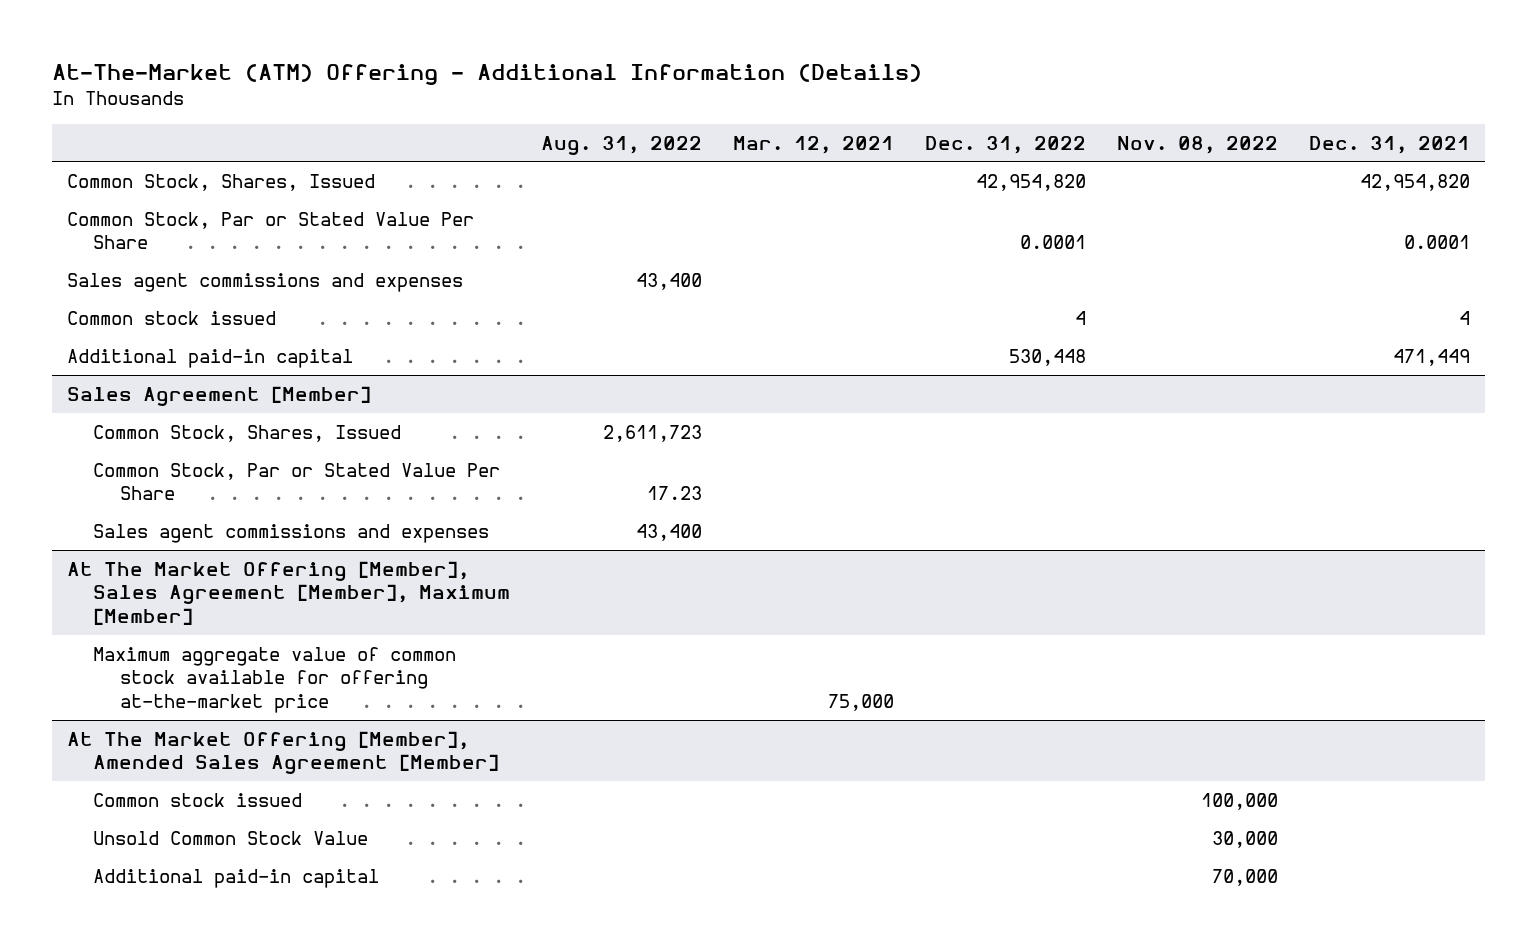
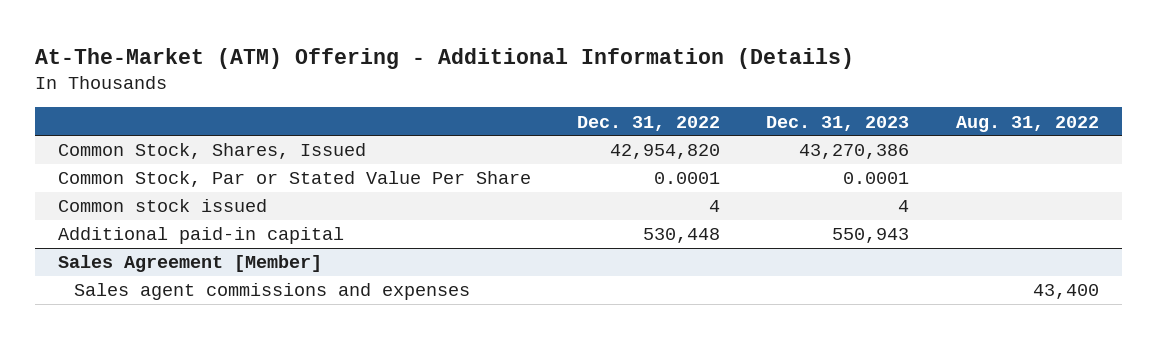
- | Aug. 31, 2022 | Mar. 12, 2021 | Dec. 31, 2022 | Nov. 08, 2022 | Dec. 31, 2021
+ | Dec. 31, 2022 | Dec. 31, 2023 | Aug. 31, 2022
- Sales agent commissions and expenses | 43,400 | | | |
@ Sales Agreement [Member]
- Common Stock, Shares, Issued | 2,611,723 | | | |
- Common Stock, Par or Stated Value Per Share | 17.23 | | | |
- At The Market Offering [Member], Sales Agreement [Member], Maximum [Member]
- Maximum aggregate value of common stock available for offering at-the-market price | | 75,000 | | |
- At The Market Offering [Member], Amended Sales Agreement [Member]
- Common stock issued | | | | 100,000 |
- Unsold Common Stock Value | | | | 30,000 |
- Additional paid-in capital | | | | 70,000 |

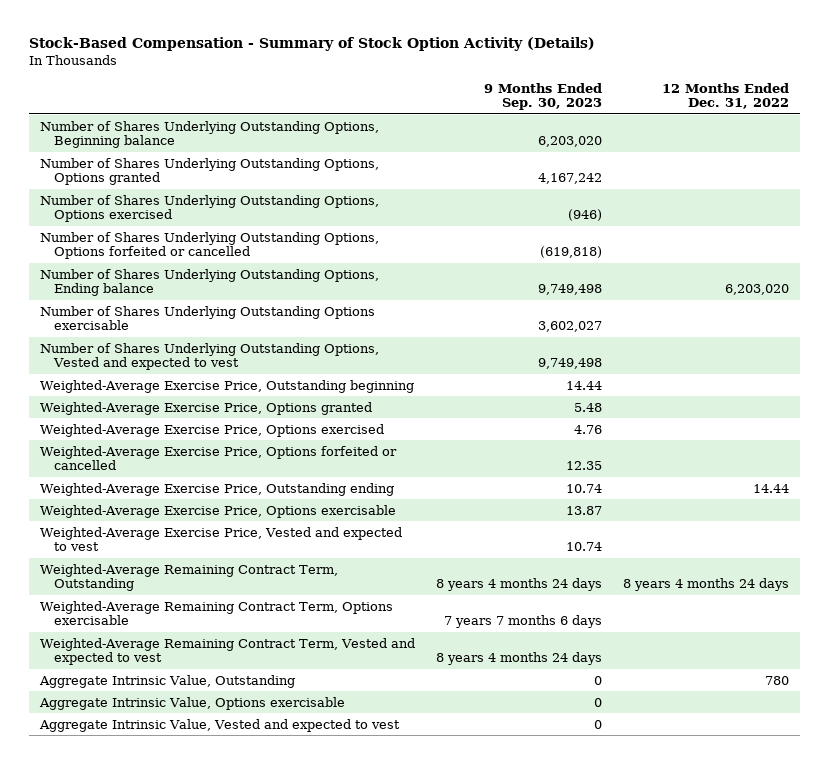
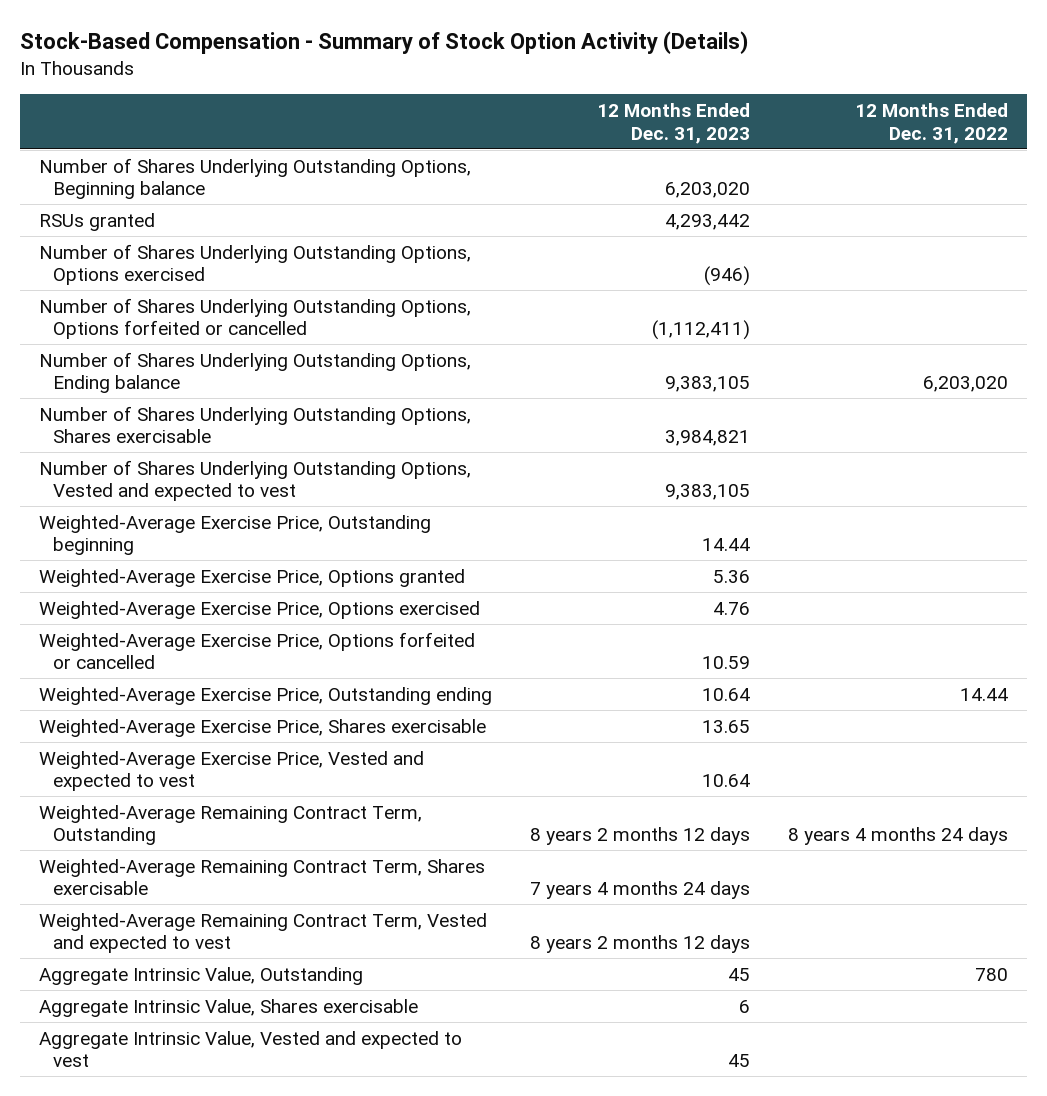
- | 9 Months Ended Sep. 30, 2023 | 12 Months Ended Dec. 31, 2022
+ | 12 Months Ended Dec. 31, 2023 | 12 Months Ended Dec. 31, 2022
- Number of Shares Underlying Outstanding Options, Options granted | 4,167,242 |
+ RSUs granted | 4,293,442 |
- Number of Shares Underlying Outstanding Options exercisable | 3,602,027 |
+ Number of Shares Underlying Outstanding Options, Shares exercisable | 3,984,821 |
- Weighted-Average Exercise Price, Options exercisable | 13.87 |
+ Weighted-Average Exercise Price, Shares exercisable | 13.65 |
- Weighted-Average Remaining Contract Term, Options exercisable | 7 years 7 months 6 days |
+ Weighted-Average Remaining Contract Term, Shares exercisable | 7 years 4 months 24 days |
- Aggregate Intrinsic Value, Options exercisable | 0 |
+ Aggregate Intrinsic Value, Shares exercisable | 6 |

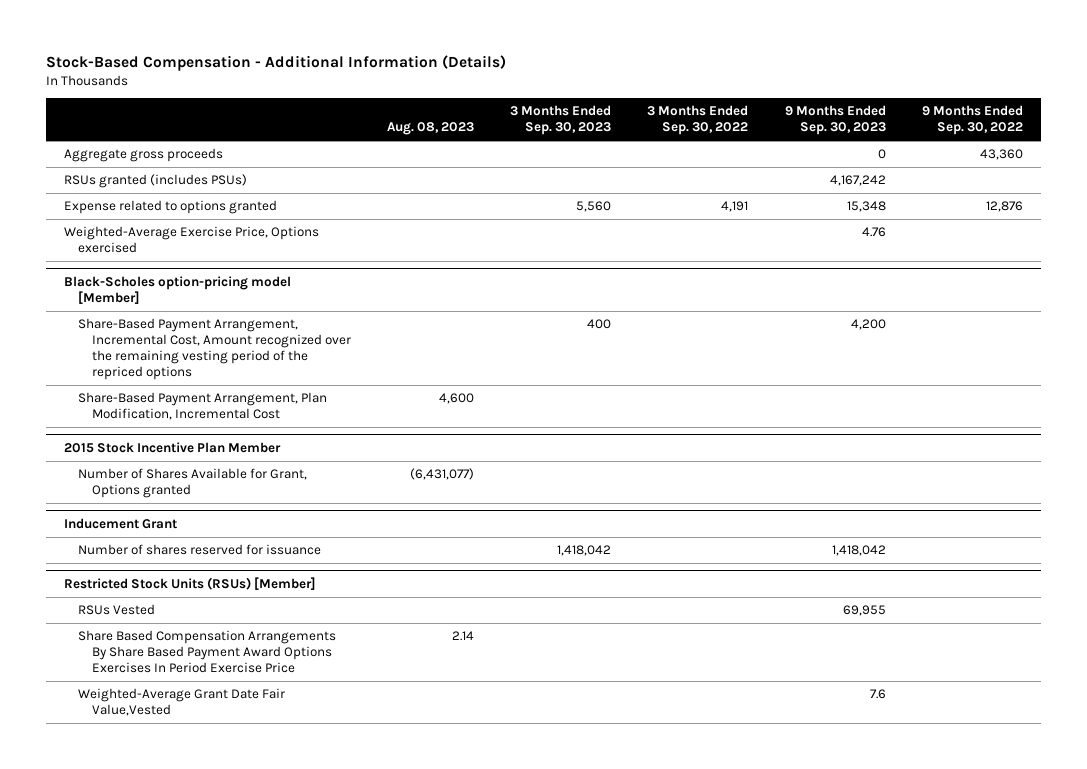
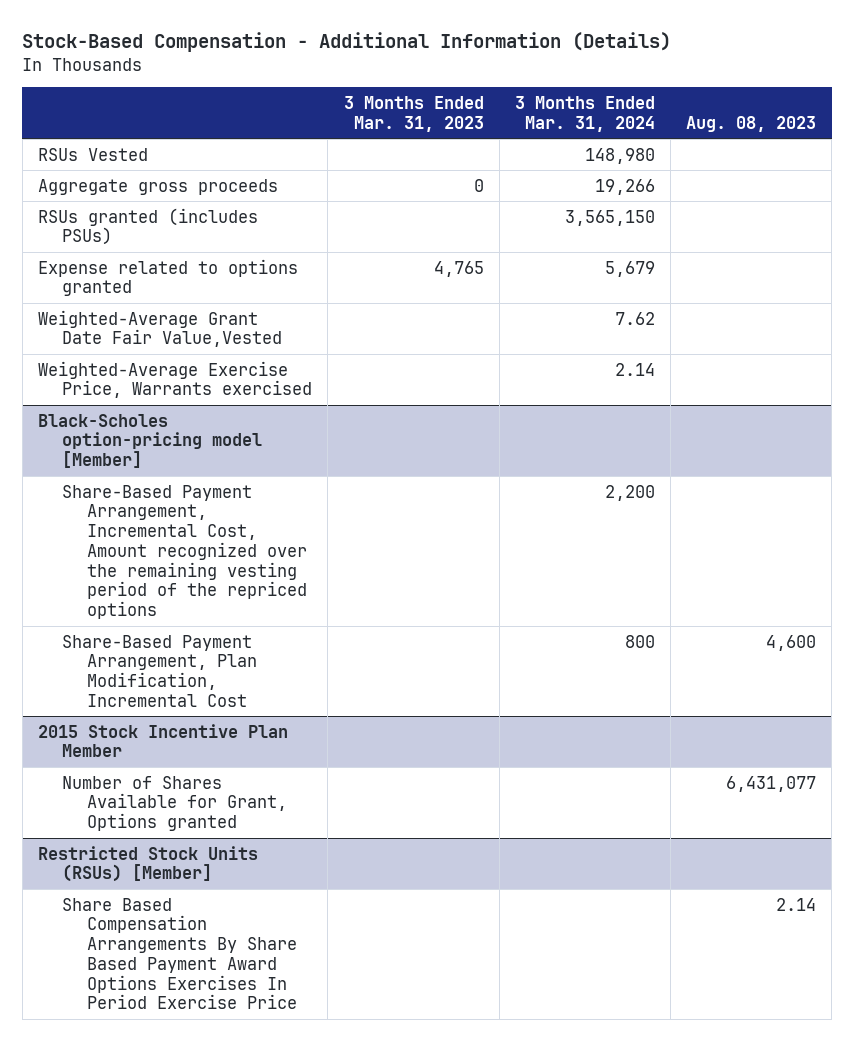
- | Aug. 08, 2023 | 3 Months Ended Sep. 30, 2023 | 3 Months Ended Sep. 30, 2022 | 9 Months Ended Sep. 30, 2023 | 9 Months Ended Sep. 30, 2022
+ | 3 Months Ended Mar. 31, 2023 | 3 Months Ended Mar. 31, 2024 | Aug. 08, 2023
+ RSUs Vested | | 148,980 |
- Weighted-Average Exercise Price, Options exercised | | | | 4.76 |
+ Weighted-Average Grant Date Fair Value,Vested | | 7.62 |
+ Weighted-Average Exercise Price, Warrants exercised | | 2.14 |
@ 2015 Stock Incentive Plan Member
- Number of Shares Available for Grant, Options granted | (6,431,077) | | | |
- Inducement Grant
- Number of shares reserved for issuance | | 1,418,042 | | 1,418,042 |
@ 2015 Stock Incentive Plan Member
+ Number of Shares Available for Grant, Options granted | | | 6,431,077
@ Restricted Stock Units (RSUs) [Member]
- RSUs Vested | | | | 69,955 |
- Weighted-Average Grant Date Fair Value,Vested | | | | 7.6 |

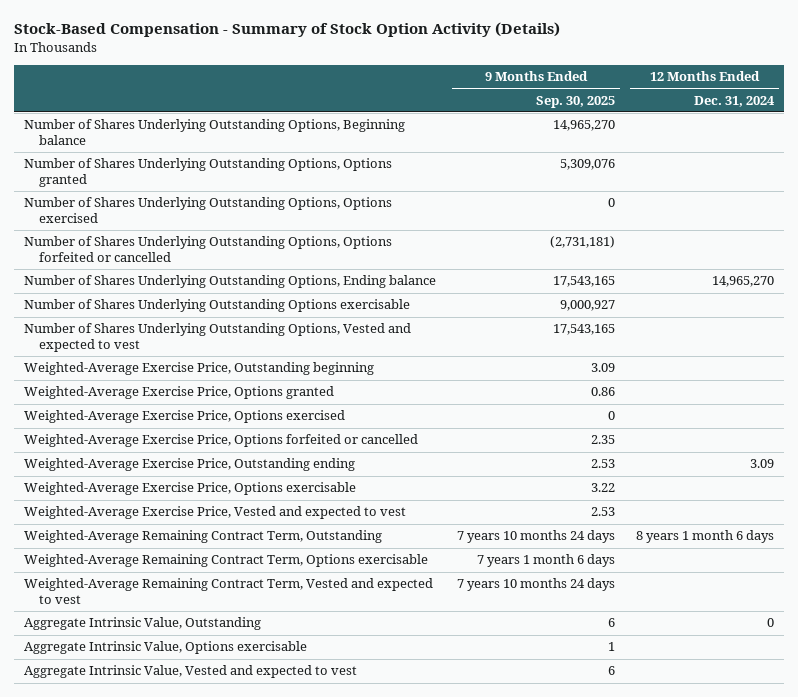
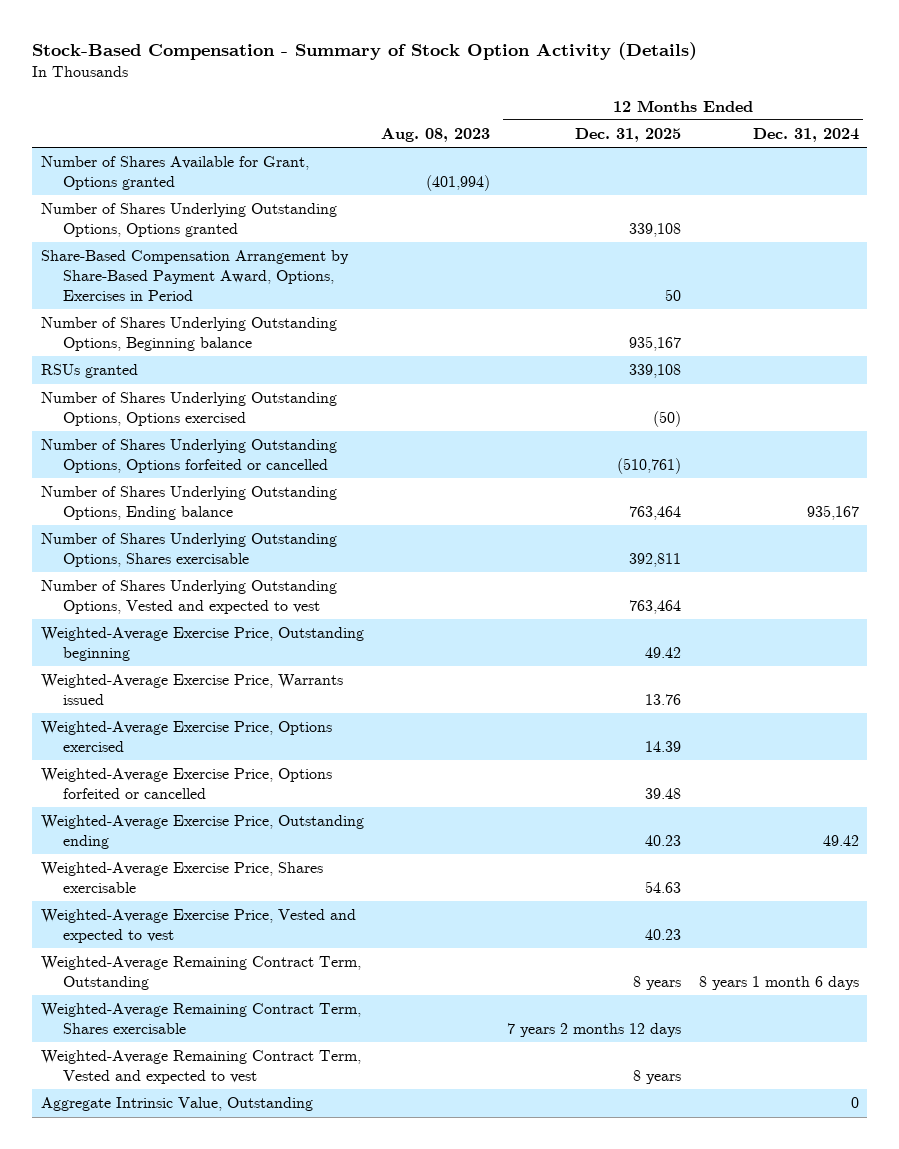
- | 9 Months Ended Sep. 30, 2025 | 12 Months Ended Dec. 31, 2024
+ | Aug. 08, 2023 | 12 Months Ended Dec. 31, 2025 | 12 Months Ended Dec. 31, 2024
+ Number of Shares Available for Grant, Options granted | (401,994) | |
+ Share-Based Compensation Arrangement by Share-Based Payment Award, Options, Exercises in Period | | 50 |
moved down: Number of Shares Underlying Outstanding Options, Beginning balance | | 935,167 |
+ RSUs granted | | 339,108 |
- Number of Shares Underlying Outstanding Options, Ending balance | 17,543,165 | 14,965,270
- Number of Shares Underlying Outstanding Options exercisable | 9,000,927 |
+ Number of Shares Underlying Outstanding Options, Ending balance | | 763,464 | 935,167
+ Number of Shares Underlying Outstanding Options, Shares exercisable | | 392,811 |
- Weighted-Average Exercise Price, Options granted | 0.86 |
+ Weighted-Average Exercise Price, Warrants issued | | 13.76 |
- Weighted-Average Exercise Price, Outstanding ending | 2.53 | 3.09
- Weighted-Average Exercise Price, Options exercisable | 3.22 |
+ Weighted-Average Exercise Price, Outstanding ending | | 40.23 | 49.42
+ Weighted-Average Exercise Price, Shares exercisable | | 54.63 |
- Weighted-Average Remaining Contract Term, Options exercisable | 7 years 1 month 6 days |
+ Weighted-Average Remaining Contract Term, Shares exercisable | | 7 years 2 months 12 days |
- Aggregate Intrinsic Value, Options exercisable | 1 |
- Aggregate Intrinsic Value, Vested and expected to vest | 6 |

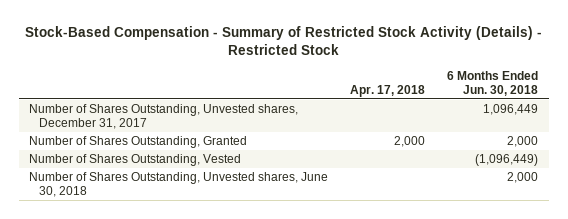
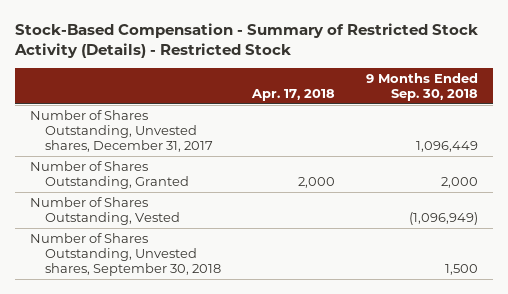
- | Apr. 17, 2018 | 6 Months Ended Jun. 30, 2018
+ | Apr. 17, 2018 | 9 Months Ended Sep. 30, 2018
- Number of Shares Outstanding, Unvested shares, June 30, 2018 | | 2,000
+ Number of Shares Outstanding, Unvested shares, September 30, 2018 | | 1,500

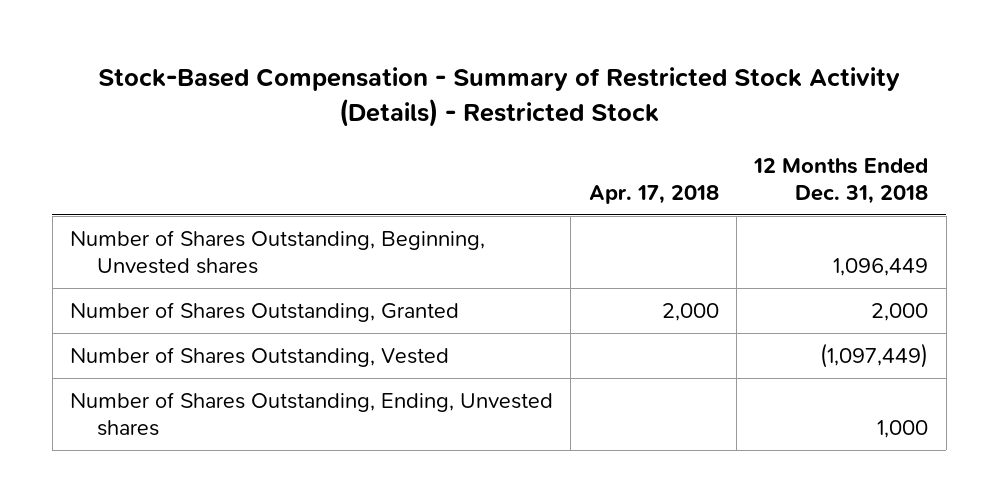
- | Apr. 17, 2018 | 9 Months Ended Sep. 30, 2018
+ | Apr. 17, 2018 | 12 Months Ended Dec. 31, 2018
- Number of Shares Outstanding, Unvested shares, December 31, 2017 | | 1,096,449
+ Number of Shares Outstanding, Beginning, Unvested shares | | 1,096,449
- Number of Shares Outstanding, Unvested shares, September 30, 2018 | | 1,500
+ Number of Shares Outstanding, Ending, Unvested shares | | 1,000

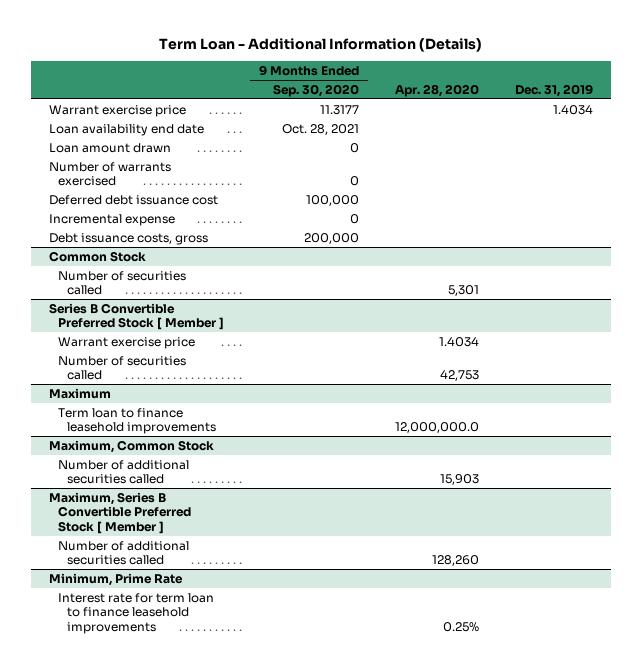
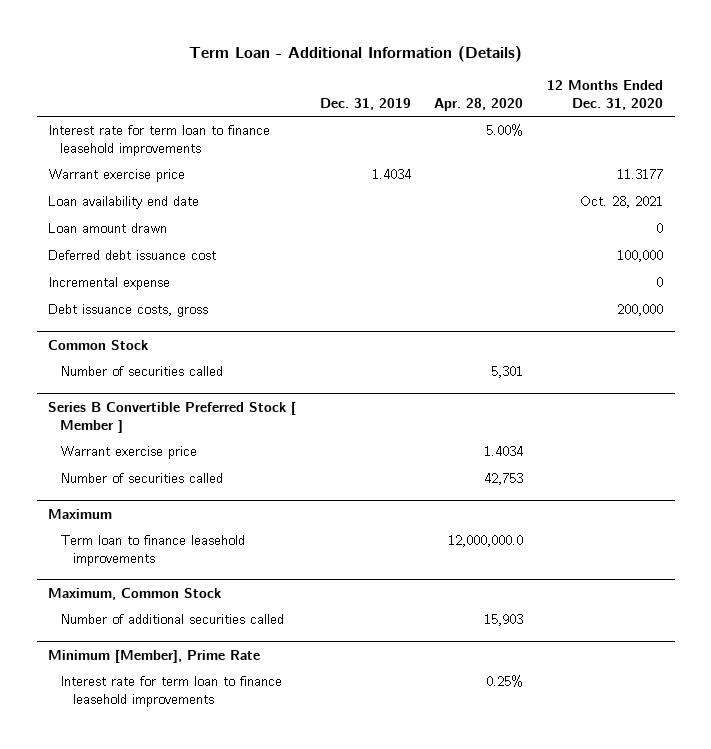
- | 9 Months Ended Sep. 30, 2020 | Apr. 28, 2020 | Dec. 31, 2019
+ | Dec. 31, 2019 | Apr. 28, 2020 | 12 Months Ended Dec. 31, 2020
+ Interest rate for term loan to finance leasehold improvements | | 5.00% |
- Number of warrants exercised | 0 | |
- Maximum, Series B Convertible Preferred Stock [ Member ]
- Number of additional securities called | | 128,260 |
- Minimum, Prime Rate
+ Minimum [Member], Prime Rate

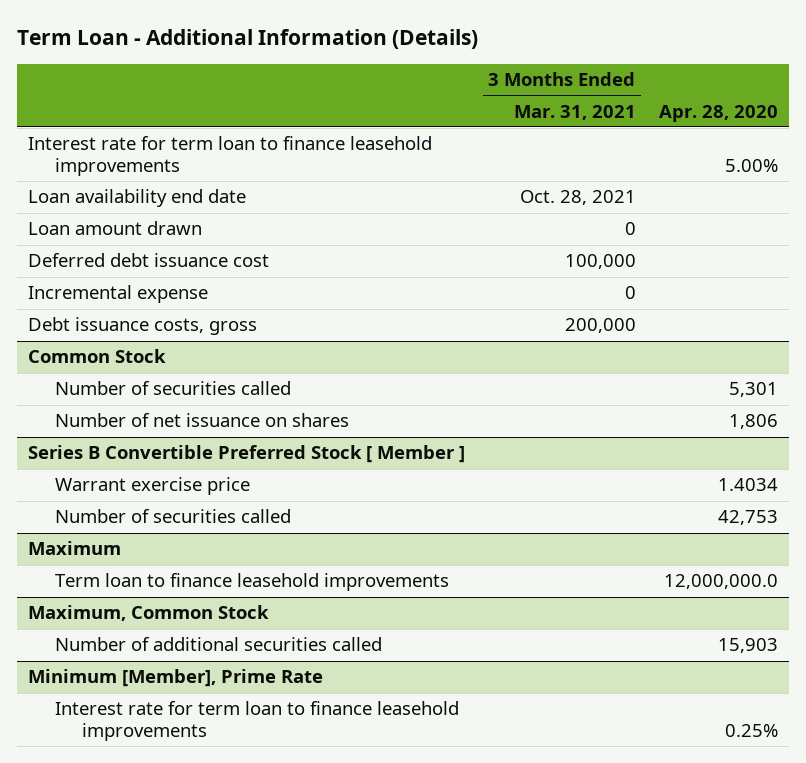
- | Dec. 31, 2019 | Apr. 28, 2020 | 12 Months Ended Dec. 31, 2020
+ | 3 Months Ended Mar. 31, 2021 | Apr. 28, 2020
- Warrant exercise price | 1.4034 | | 11.3177
@ Common Stock
+ Number of net issuance on shares | | 1,806

